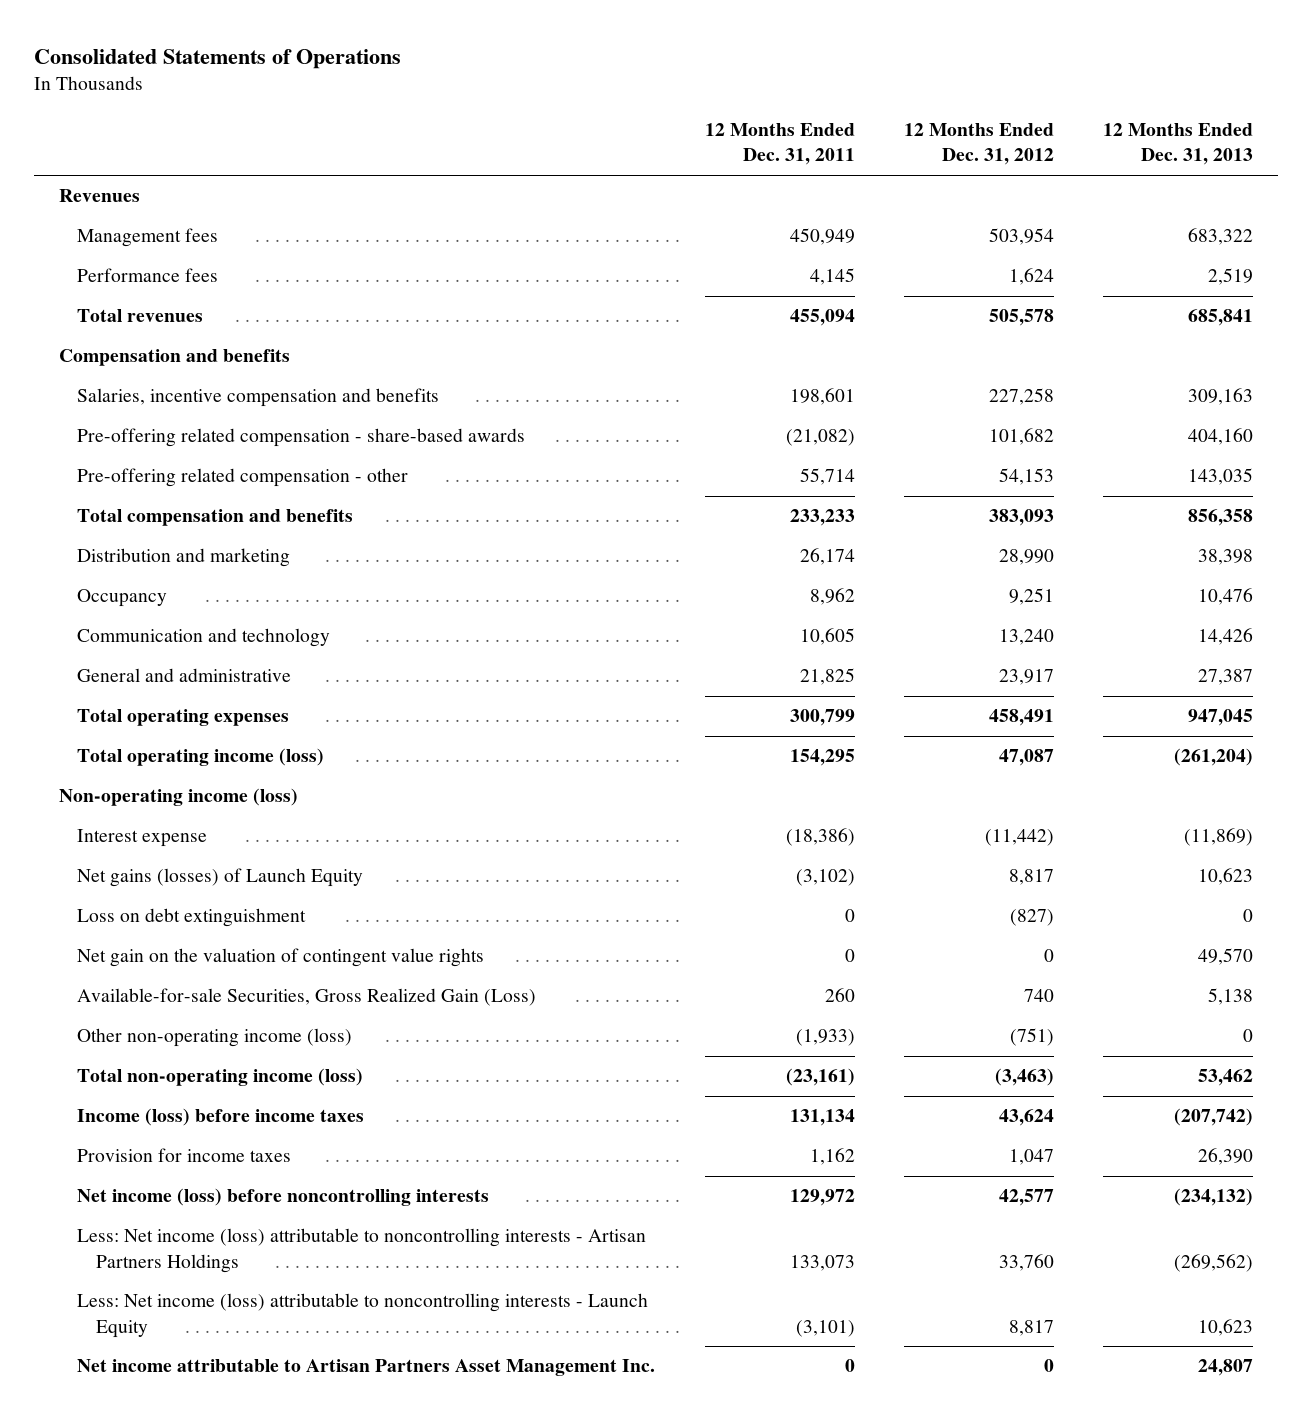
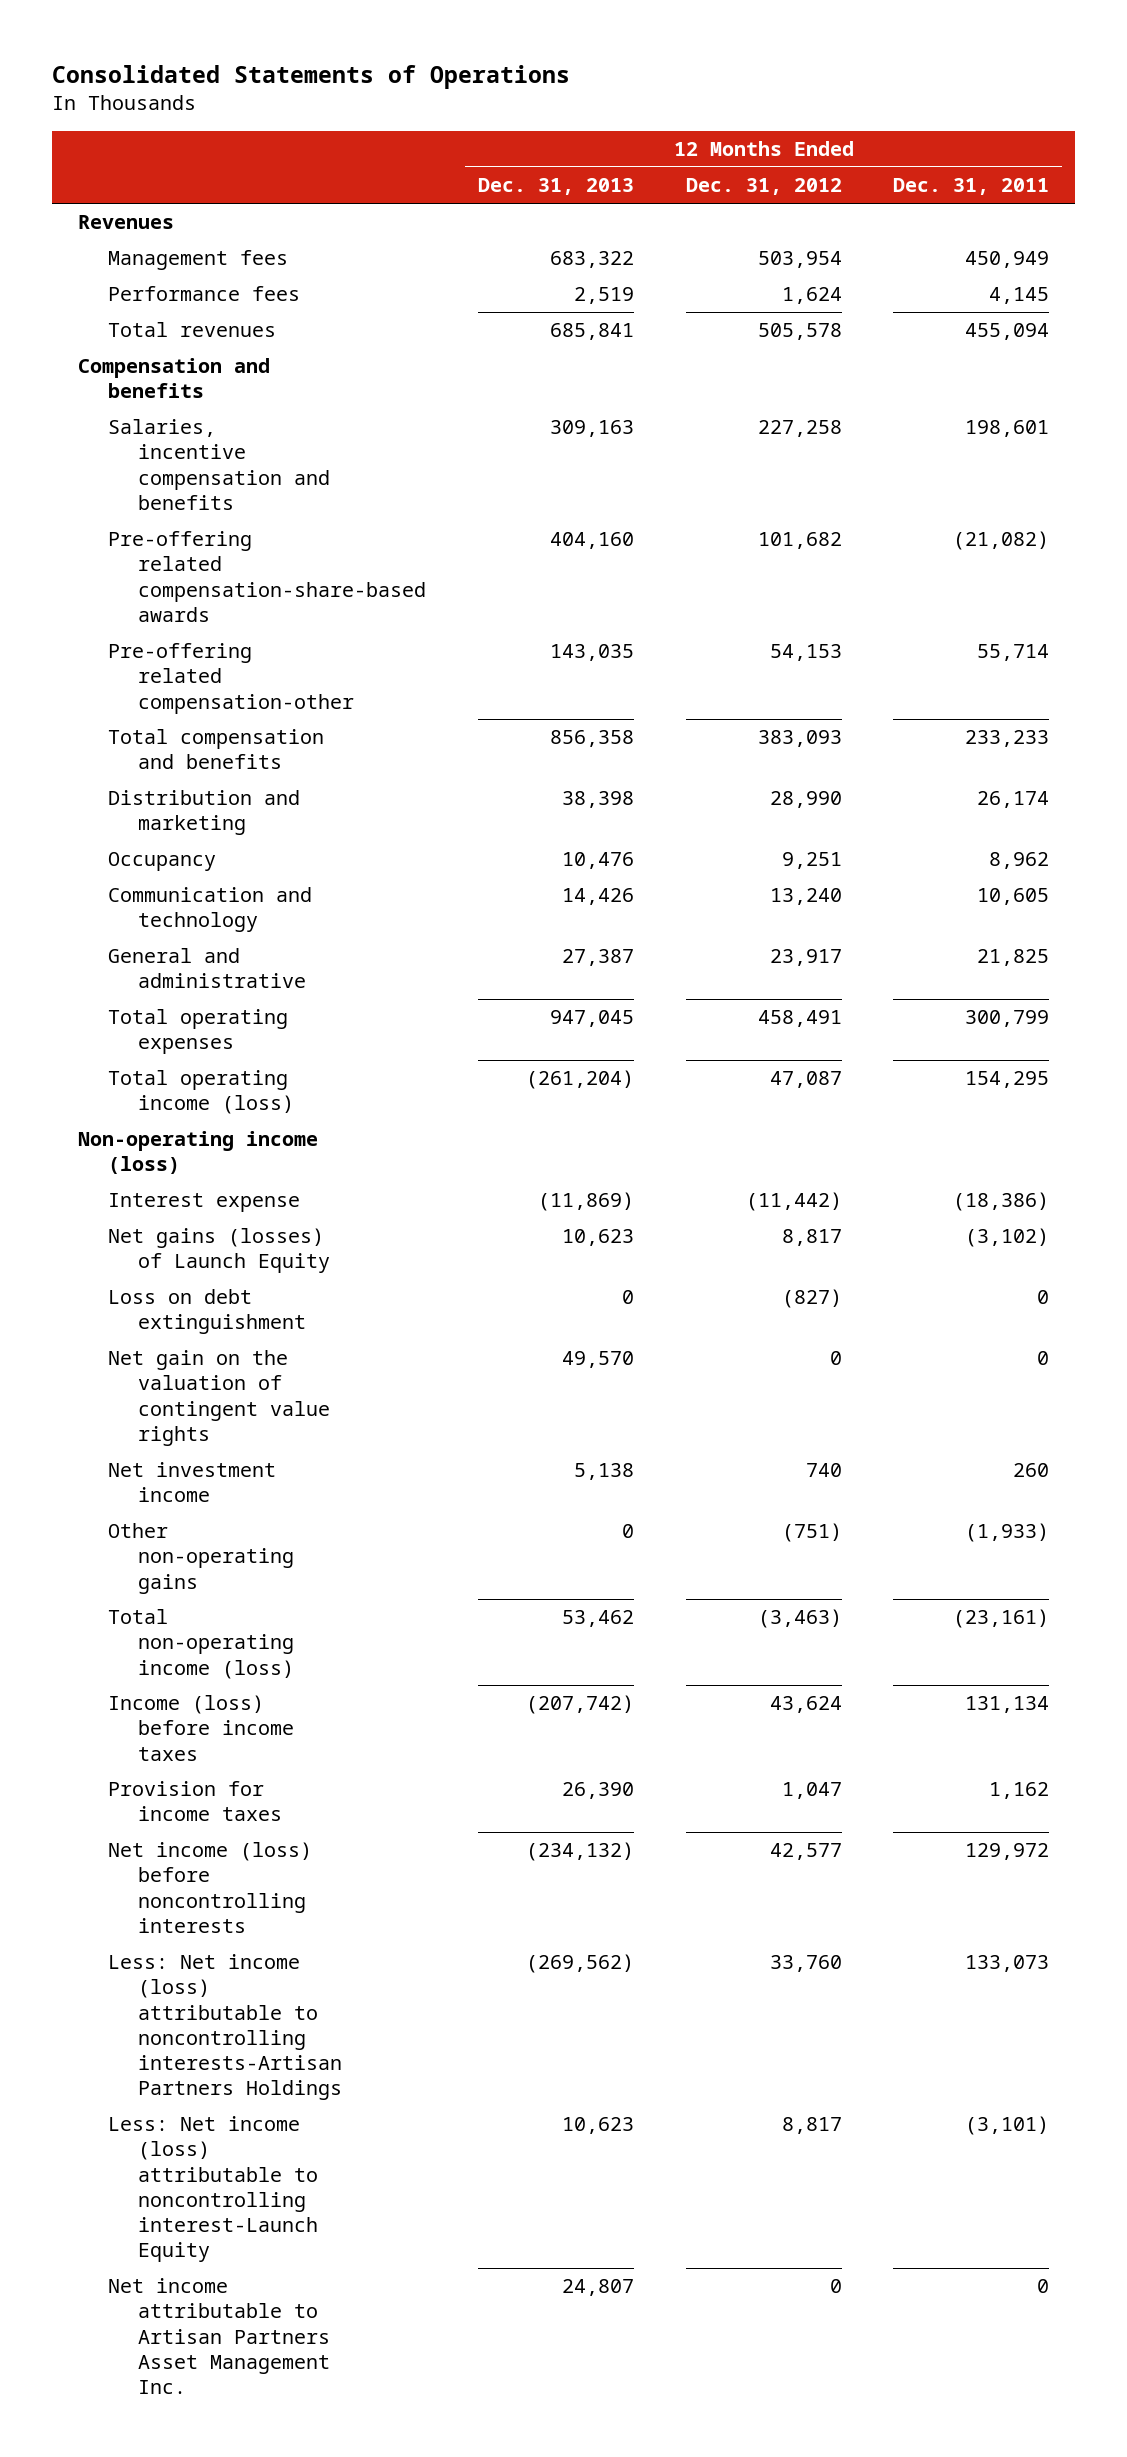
- | 12 Months Ended Dec. 31, 2011 | 12 Months Ended Dec. 31, 2012 | 12 Months Ended Dec. 31, 2013
+ | 12 Months Ended Dec. 31, 2013 | 12 Months Ended Dec. 31, 2012 | 12 Months Ended Dec. 31, 2011
- Pre-offering related compensation - share-based awards | (21,082) | 101,682 | 404,160
- Pre-offering related compensation - other | 55,714 | 54,153 | 143,035
+ Pre-offering related compensation-share-based awards | 404,160 | 101,682 | (21,082)
+ Pre-offering related compensation-other | 143,035 | 54,153 | 55,714
- Available-for-sale Securities, Gross Realized Gain (Loss) | 260 | 740 | 5,138
- Other non-operating income (loss) | (1,933) | (751) | 0
+ Net investment income | 5,138 | 740 | 260
+ Other non-operating gains | 0 | (751) | (1,933)
- Less: Net income (loss) attributable to noncontrolling interests - Artisan Partners Holdings | 133,073 | 33,760 | (269,562)
- Less: Net income (loss) attributable to noncontrolling interests - Launch Equity | (3,101) | 8,817 | 10,623
+ Less: Net income (loss) attributable to noncontrolling interests-Artisan Partners Holdings | (269,562) | 33,760 | 133,073
+ Less: Net income (loss) attributable to noncontrolling interest-Launch Equity | 10,623 | 8,817 | (3,101)

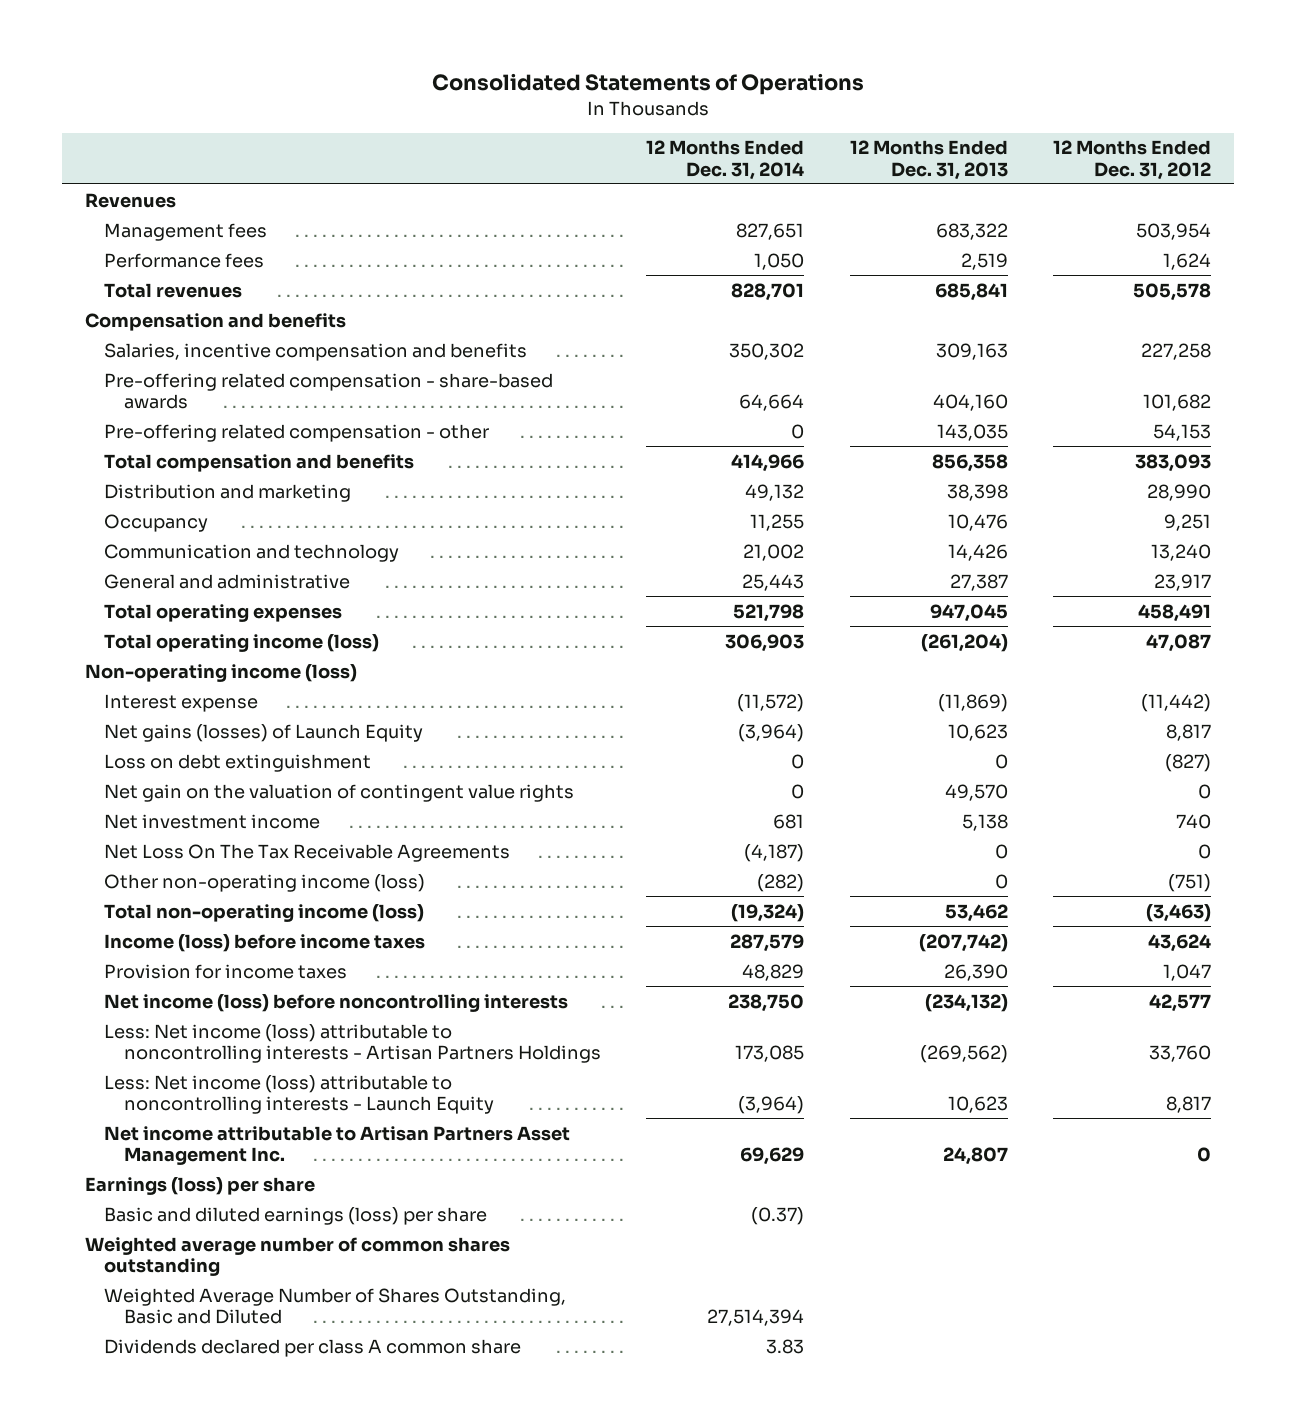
- | 12 Months Ended Dec. 31, 2013 | 12 Months Ended Dec. 31, 2012 | 12 Months Ended Dec. 31, 2011
+ | 12 Months Ended Dec. 31, 2014 | 12 Months Ended Dec. 31, 2013 | 12 Months Ended Dec. 31, 2012
- Pre-offering related compensation-share-based awards | 404,160 | 101,682 | (21,082)
- Pre-offering related compensation-other | 143,035 | 54,153 | 55,714
+ Pre-offering related compensation - share-based awards | 64,664 | 404,160 | 101,682
+ Pre-offering related compensation - other | 0 | 143,035 | 54,153
- Other non-operating gains | 0 | (751) | (1,933)
+ Net Loss On The Tax Receivable Agreements | (4,187) | 0 | 0
+ Other non-operating income (loss) | (282) | 0 | (751)
- Less: Net income (loss) attributable to noncontrolling interests-Artisan Partners Holdings | (269,562) | 33,760 | 133,073
- Less: Net income (loss) attributable to noncontrolling interest-Launch Equity | 10,623 | 8,817 | (3,101)
+ Less: Net income (loss) attributable to noncontrolling interests - Artisan Partners Holdings | 173,085 | (269,562) | 33,760
+ Less: Net income (loss) attributable to noncontrolling interests - Launch Equity | (3,964) | 10,623 | 8,817
+ Earnings (loss) per share
+ Basic and diluted earnings (loss) per share | (0.37) | |
+ Weighted average number of common shares outstanding
+ Weighted Average Number of Shares Outstanding, Basic and Diluted | 27,514,394 | |
+ Dividends declared per class A common share | 3.83 | |

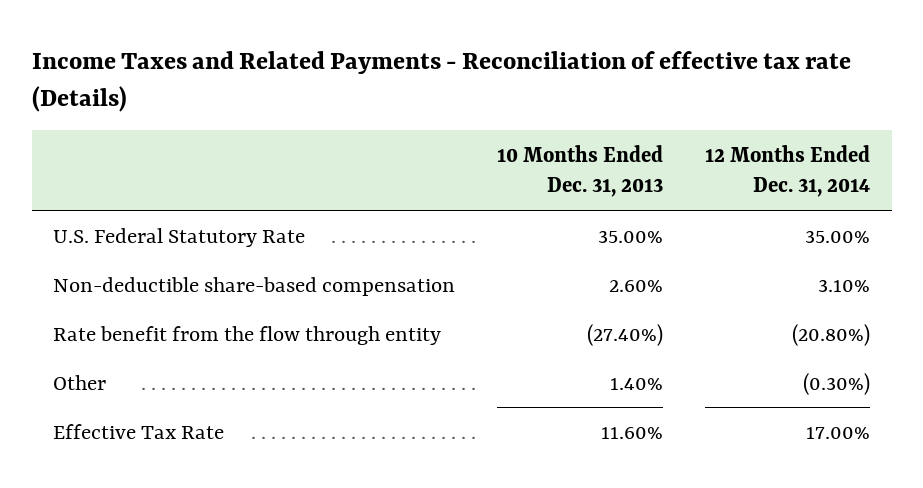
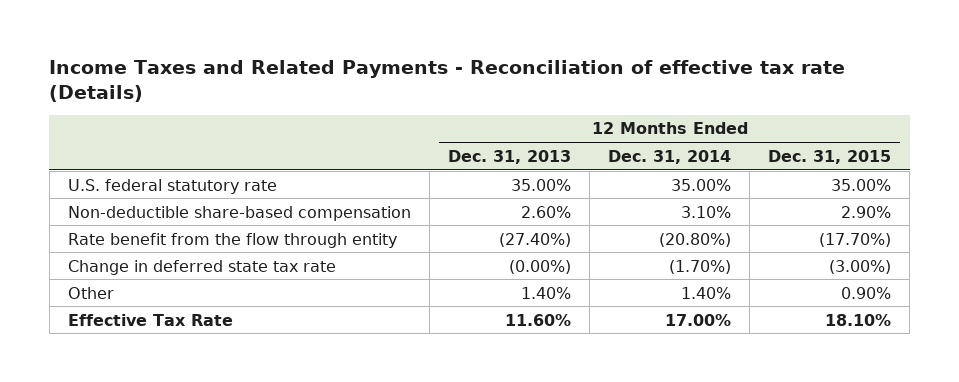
- | 10 Months Ended Dec. 31, 2013 | 12 Months Ended Dec. 31, 2014
+ | 12 Months Ended Dec. 31, 2013 | 12 Months Ended Dec. 31, 2014 | 12 Months Ended Dec. 31, 2015
- U.S. Federal Statutory Rate | 35.00% | 35.00%
+ U.S. federal statutory rate | 35.00% | 35.00% | 35.00%
- Other | 1.40% | (0.30%)
+ Change in deferred state tax rate | (0.00%) | (1.70%) | (3.00%)
+ Other | 1.40% | 1.40% | 0.90%

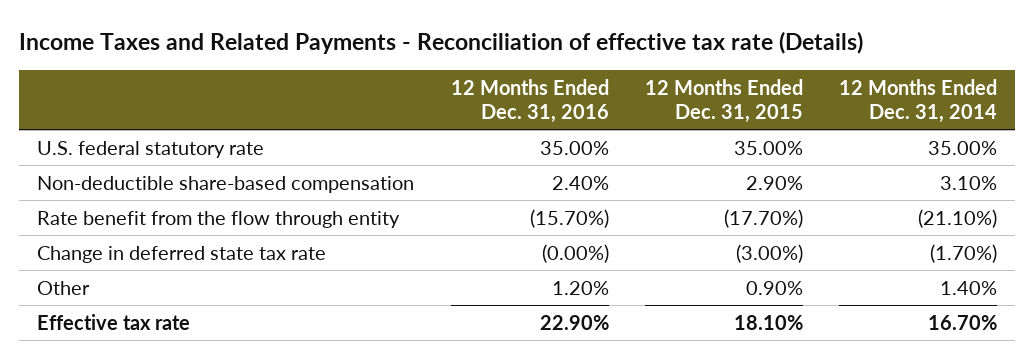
- | 12 Months Ended Dec. 31, 2013 | 12 Months Ended Dec. 31, 2014 | 12 Months Ended Dec. 31, 2015
+ | 12 Months Ended Dec. 31, 2016 | 12 Months Ended Dec. 31, 2015 | 12 Months Ended Dec. 31, 2014
- Rate benefit from the flow through entity | (27.40%) | (20.80%) | (17.70%)
+ Rate benefit from the flow through entity | (15.70%) | (17.70%) | (21.10%)
- Effective Tax Rate | 11.60% | 17.00% | 18.10%
+ Effective tax rate | 22.90% | 18.10% | 16.70%

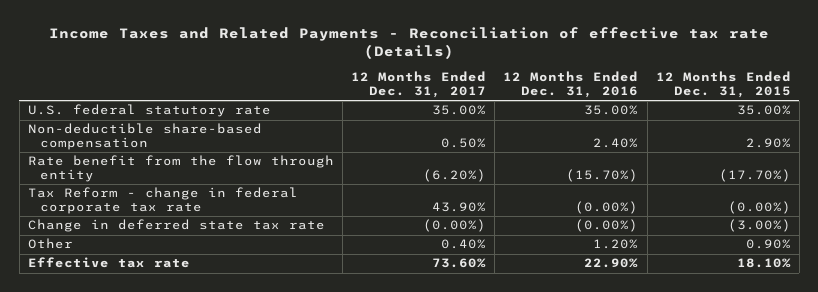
- | 12 Months Ended Dec. 31, 2016 | 12 Months Ended Dec. 31, 2015 | 12 Months Ended Dec. 31, 2014
+ | 12 Months Ended Dec. 31, 2017 | 12 Months Ended Dec. 31, 2016 | 12 Months Ended Dec. 31, 2015
+ Tax Reform - change in federal corporate tax rate | 43.90% | (0.00%) | (0.00%)

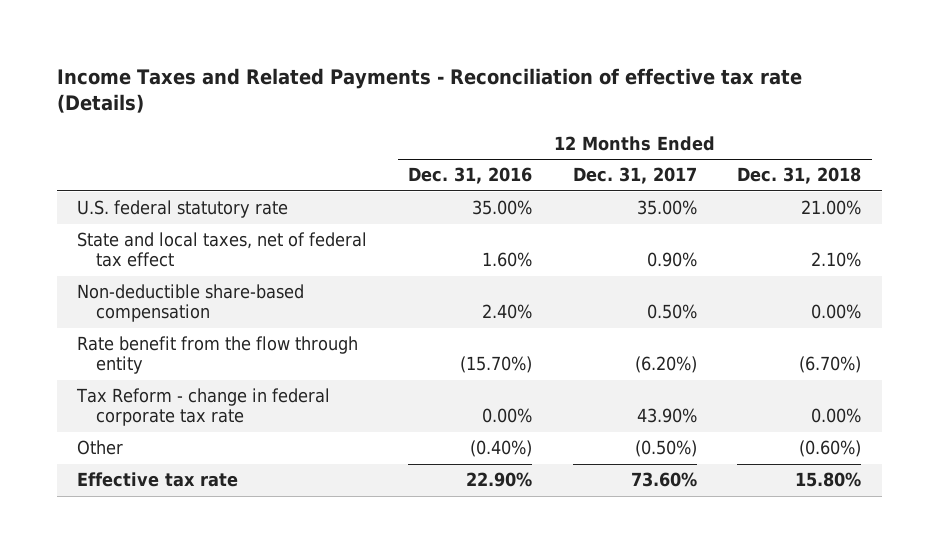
- | 12 Months Ended Dec. 31, 2017 | 12 Months Ended Dec. 31, 2016 | 12 Months Ended Dec. 31, 2015
+ | 12 Months Ended Dec. 31, 2016 | 12 Months Ended Dec. 31, 2017 | 12 Months Ended Dec. 31, 2018
+ State and local taxes, net of federal tax effect | 1.60% | 0.90% | 2.10%
- Tax Reform - change in federal corporate tax rate | 43.90% | (0.00%) | (0.00%)
- Change in deferred state tax rate | (0.00%) | (0.00%) | (3.00%)
- Other | 0.40% | 1.20% | 0.90%
+ Tax Reform - change in federal corporate tax rate | 0.00% | 43.90% | 0.00%
+ Other | (0.40%) | (0.50%) | (0.60%)

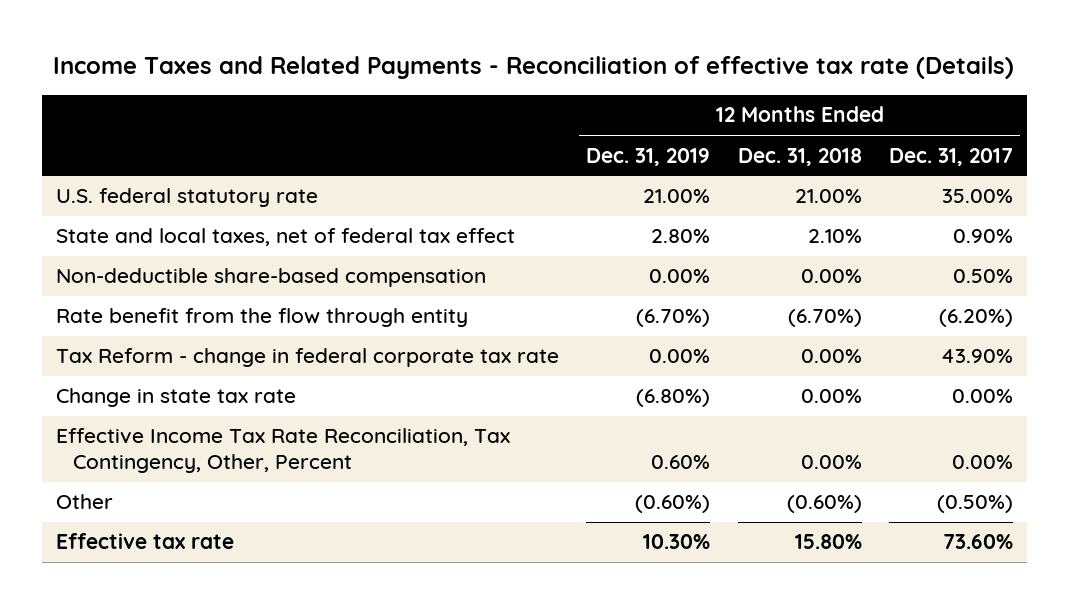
- | 12 Months Ended Dec. 31, 2016 | 12 Months Ended Dec. 31, 2017 | 12 Months Ended Dec. 31, 2018
+ | 12 Months Ended Dec. 31, 2019 | 12 Months Ended Dec. 31, 2018 | 12 Months Ended Dec. 31, 2017
+ Change in state tax rate | (6.80%) | 0.00% | 0.00%
+ Effective Income Tax Rate Reconciliation, Tax Contingency, Other, Percent | 0.60% | 0.00% | 0.00%

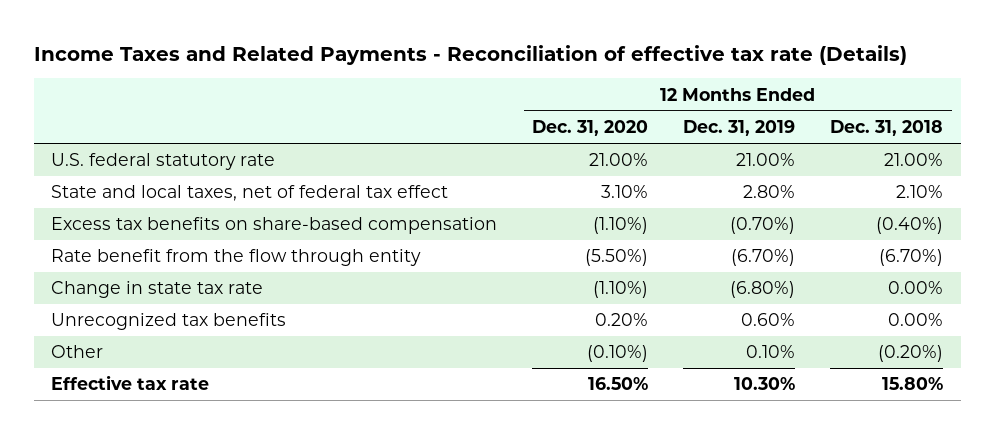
- | 12 Months Ended Dec. 31, 2019 | 12 Months Ended Dec. 31, 2018 | 12 Months Ended Dec. 31, 2017
+ | 12 Months Ended Dec. 31, 2020 | 12 Months Ended Dec. 31, 2019 | 12 Months Ended Dec. 31, 2018
- Non-deductible share-based compensation | 0.00% | 0.00% | 0.50%
+ Excess tax benefits on share-based compensation | (1.10%) | (0.70%) | (0.40%)
- Tax Reform - change in federal corporate tax rate | 0.00% | 0.00% | 43.90%
- Effective Income Tax Rate Reconciliation, Tax Contingency, Other, Percent | 0.60% | 0.00% | 0.00%
- Other | (0.60%) | (0.60%) | (0.50%)
+ Unrecognized tax benefits | 0.20% | 0.60% | 0.00%
+ Other | (0.10%) | 0.10% | (0.20%)

